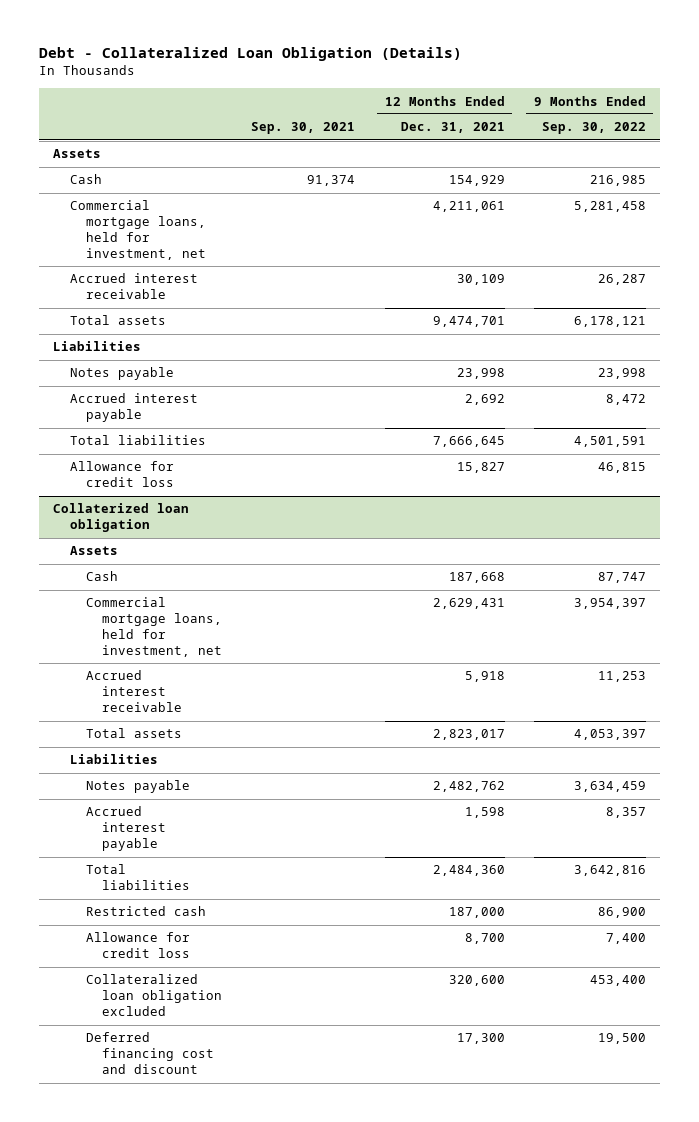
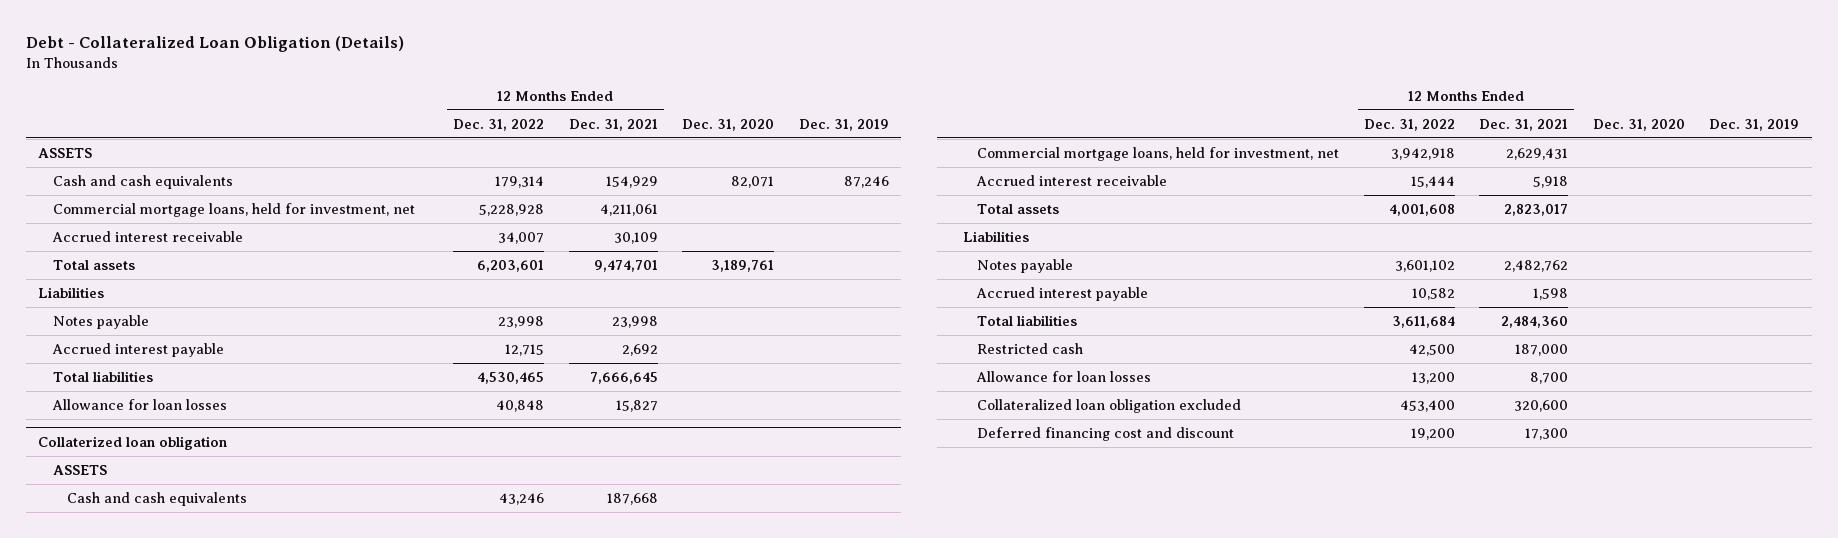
- | Sep. 30, 2021 | 12 Months Ended Dec. 31, 2021 | 9 Months Ended Sep. 30, 2022
+ | 12 Months Ended Dec. 31, 2022 | 12 Months Ended Dec. 31, 2021 | Dec. 31, 2020 | Dec. 31, 2019
- Assets
- Cash | 91,374 | 154,929 | 216,985
+ ASSETS
+ Cash and cash equivalents | 179,314 | 154,929 | 82,071 | 87,246
- Allowance for credit loss | | 15,827 | 46,815
+ Allowance for loan losses | 40,848 | 15,827 | |
@ Collaterized loan obligation
- Assets
- Cash | | 187,668 | 87,747
+ ASSETS
+ Cash and cash equivalents | 43,246 | 187,668 | |
- Allowance for credit loss | | 8,700 | 7,400
+ Allowance for loan losses | 13,200 | 8,700 | |

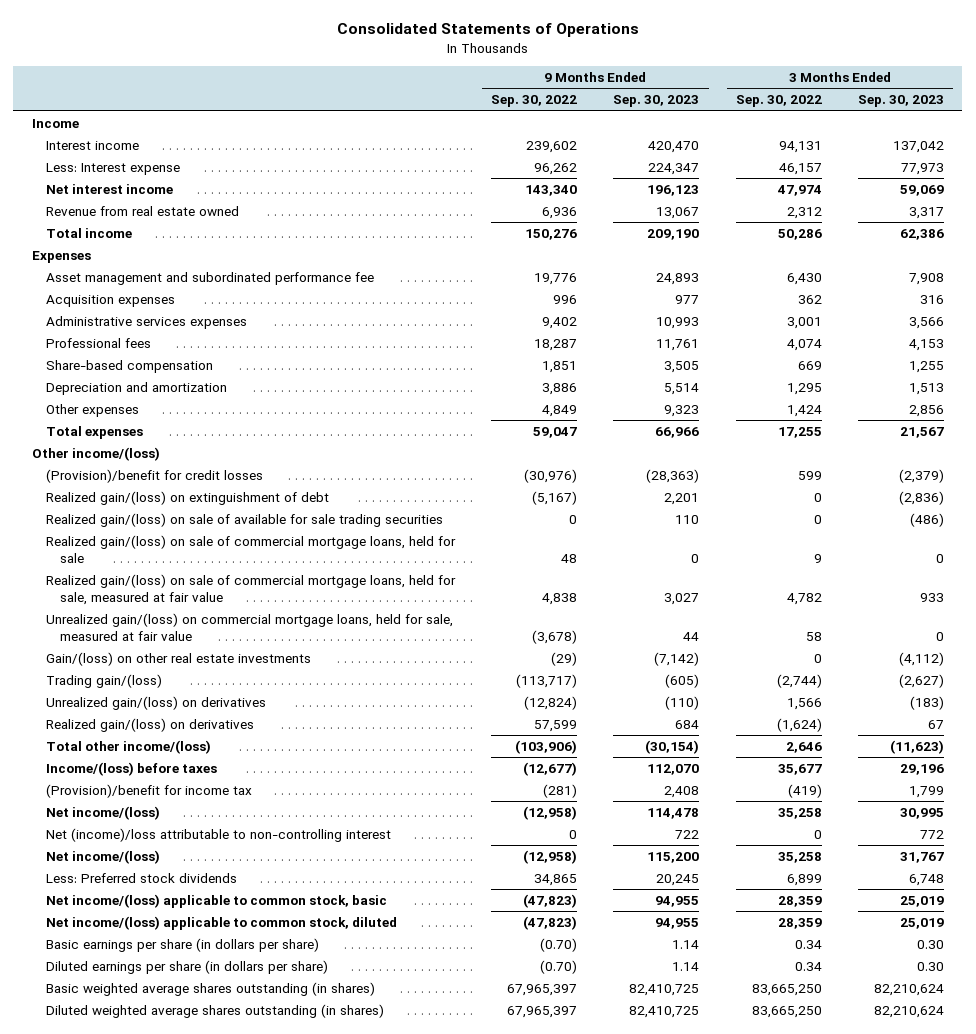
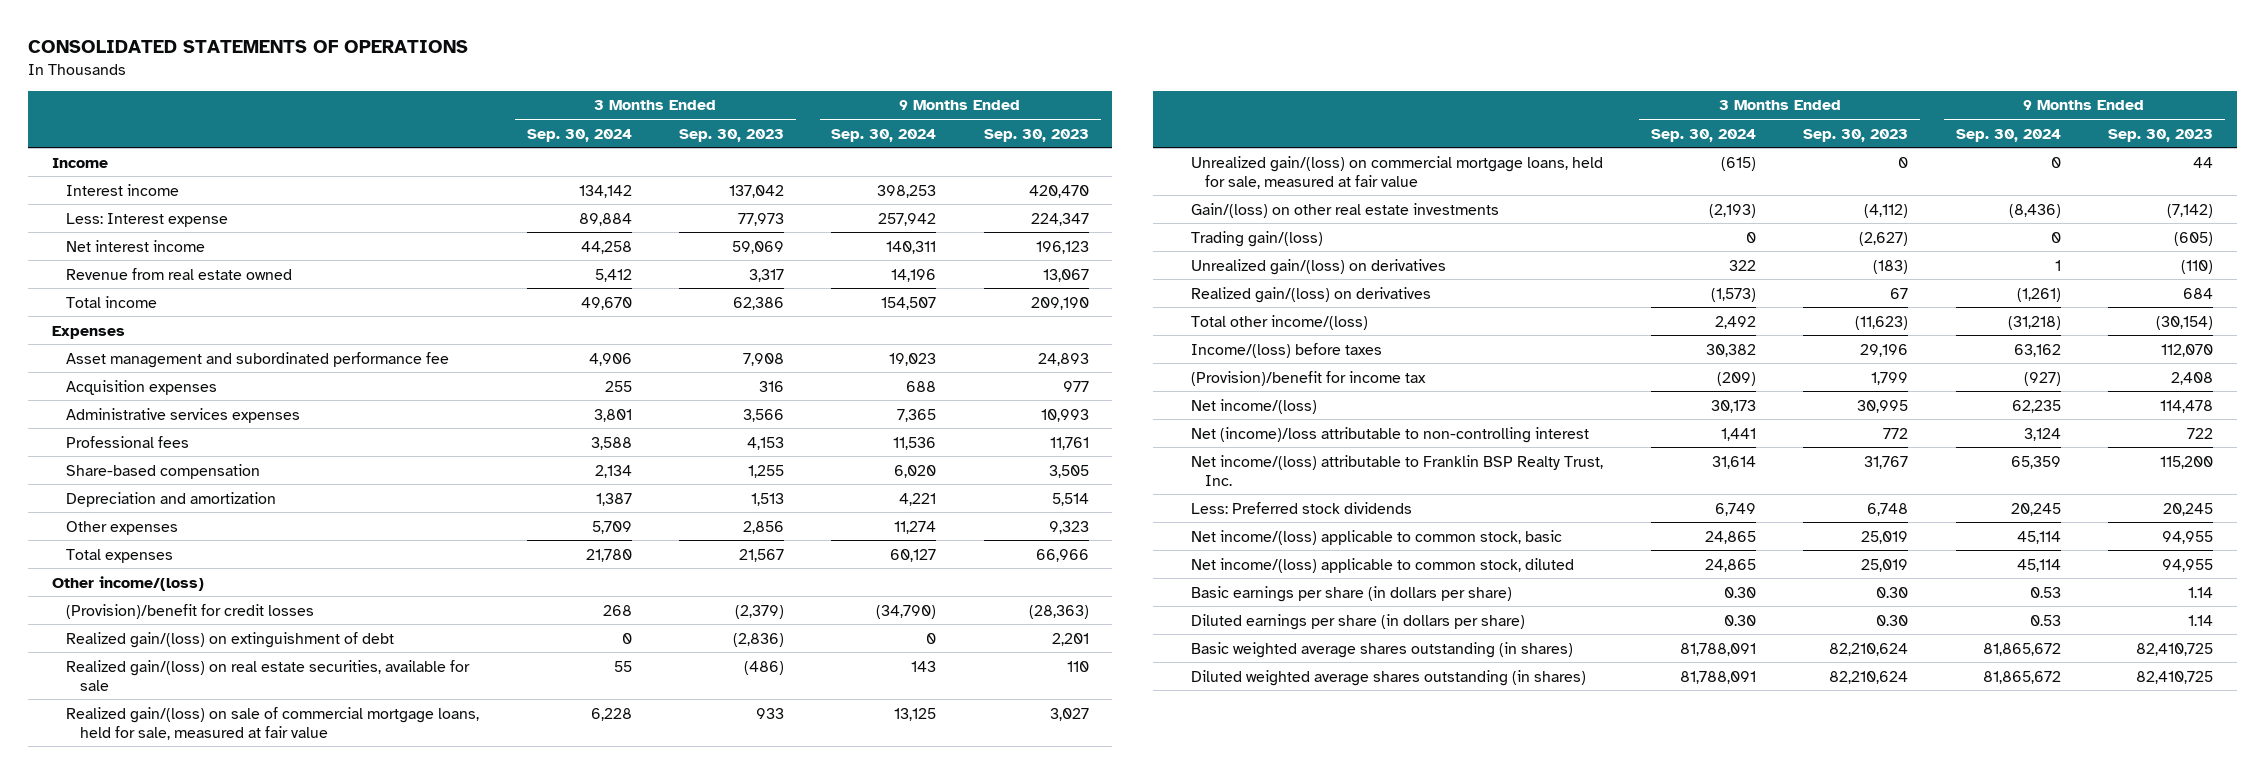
- Consolidated Statements of Operations
+ CONSOLIDATED STATEMENTS OF OPERATIONS
- | 9 Months Ended Sep. 30, 2022 | 9 Months Ended Sep. 30, 2023 | 3 Months Ended Sep. 30, 2022 | 3 Months Ended Sep. 30, 2023
+ | 3 Months Ended Sep. 30, 2024 | 3 Months Ended Sep. 30, 2023 | 9 Months Ended Sep. 30, 2024 | 9 Months Ended Sep. 30, 2023
- Realized gain/(loss) on sale of available for sale trading securities | 0 | 110 | 0 | (486)
- Realized gain/(loss) on sale of commercial mortgage loans, held for sale | 48 | 0 | 9 | 0
+ Realized gain/(loss) on real estate securities, available for sale | 55 | (486) | 143 | 110
- Net income/(loss) | (12,958) | 115,200 | 35,258 | 31,767
+ Net income/(loss) attributable to Franklin BSP Realty Trust, Inc. | 31,614 | 31,767 | 65,359 | 115,200

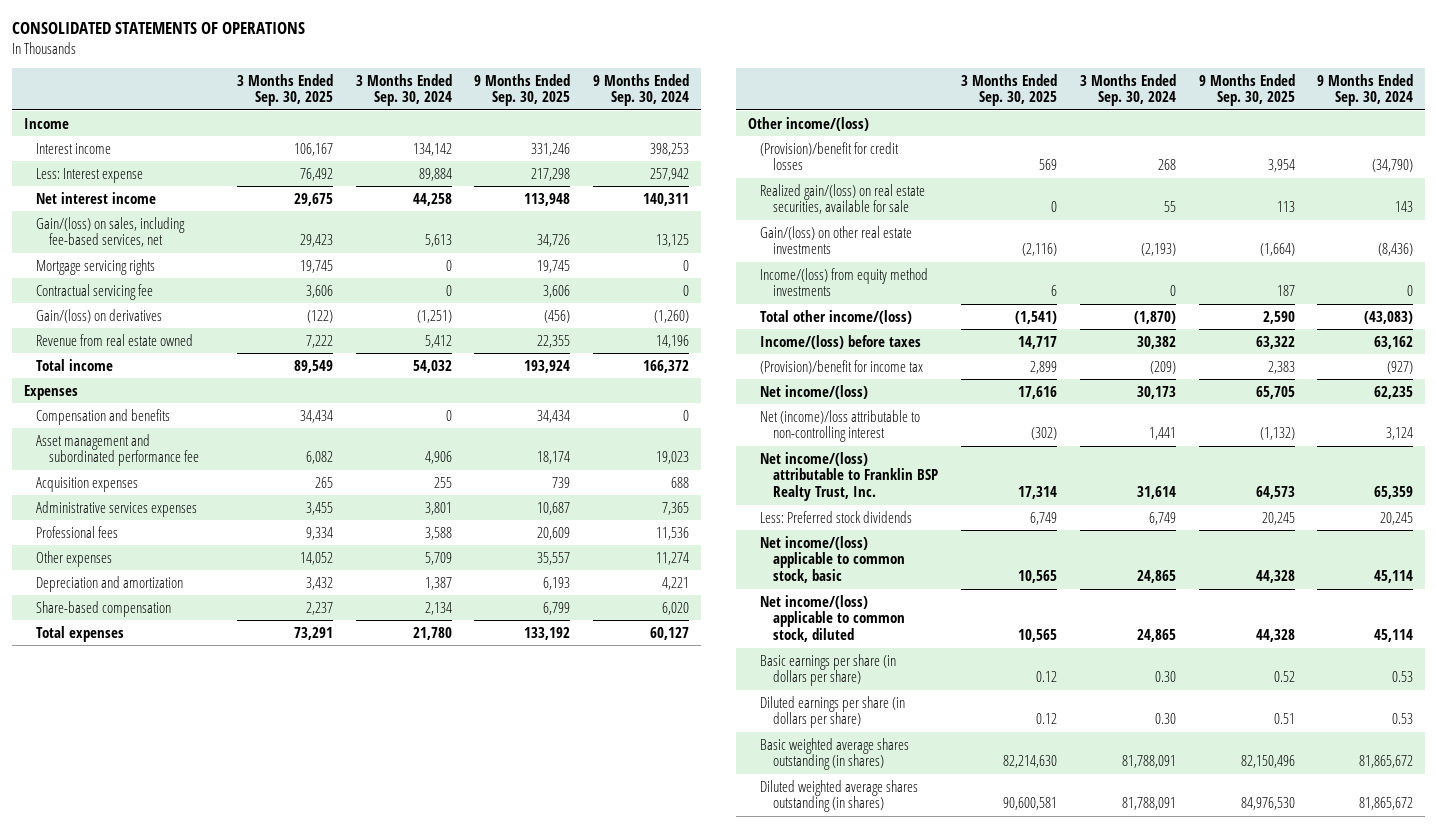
- | 3 Months Ended Sep. 30, 2024 | 3 Months Ended Sep. 30, 2023 | 9 Months Ended Sep. 30, 2024 | 9 Months Ended Sep. 30, 2023
+ | 3 Months Ended Sep. 30, 2025 | 3 Months Ended Sep. 30, 2024 | 9 Months Ended Sep. 30, 2025 | 9 Months Ended Sep. 30, 2024
+ Gain/(loss) on sales, including fee-based services, net | 29,423 | 5,613 | 34,726 | 13,125
+ Mortgage servicing rights | 19,745 | 0 | 19,745 | 0
+ Contractual servicing fee | 3,606 | 0 | 3,606 | 0
+ Gain/(loss) on derivatives | (122) | (1,251) | (456) | (1,260)
- Total income | 49,670 | 62,386 | 154,507 | 209,190
+ Total income | 89,549 | 54,032 | 193,924 | 166,372
+ Compensation and benefits | 34,434 | 0 | 34,434 | 0
moved down: Depreciation and amortization | 3,432 | 1,387 | 6,193 | 4,221
moved down: Share-based compensation | 2,237 | 2,134 | 6,799 | 6,020
- Realized gain/(loss) on extinguishment of debt | 0 | (2,836) | 0 | 2,201
- Realized gain/(loss) on sale of commercial mortgage loans, held for sale, measured at fair value | 6,228 | 933 | 13,125 | 3,027
- Unrealized gain/(loss) on commercial mortgage loans, held for sale, measured at fair value | (615) | 0 | 0 | 44
- Trading gain/(loss) | 0 | (2,627) | 0 | (605)
- Unrealized gain/(loss) on derivatives | 322 | (183) | 1 | (110)
- Realized gain/(loss) on derivatives | (1,573) | 67 | (1,261) | 684
- Total other income/(loss) | 2,492 | (11,623) | (31,218) | (30,154)
+ Income/(loss) from equity method investments | 6 | 0 | 187 | 0
+ Total other income/(loss) | (1,541) | (1,870) | 2,590 | (43,083)

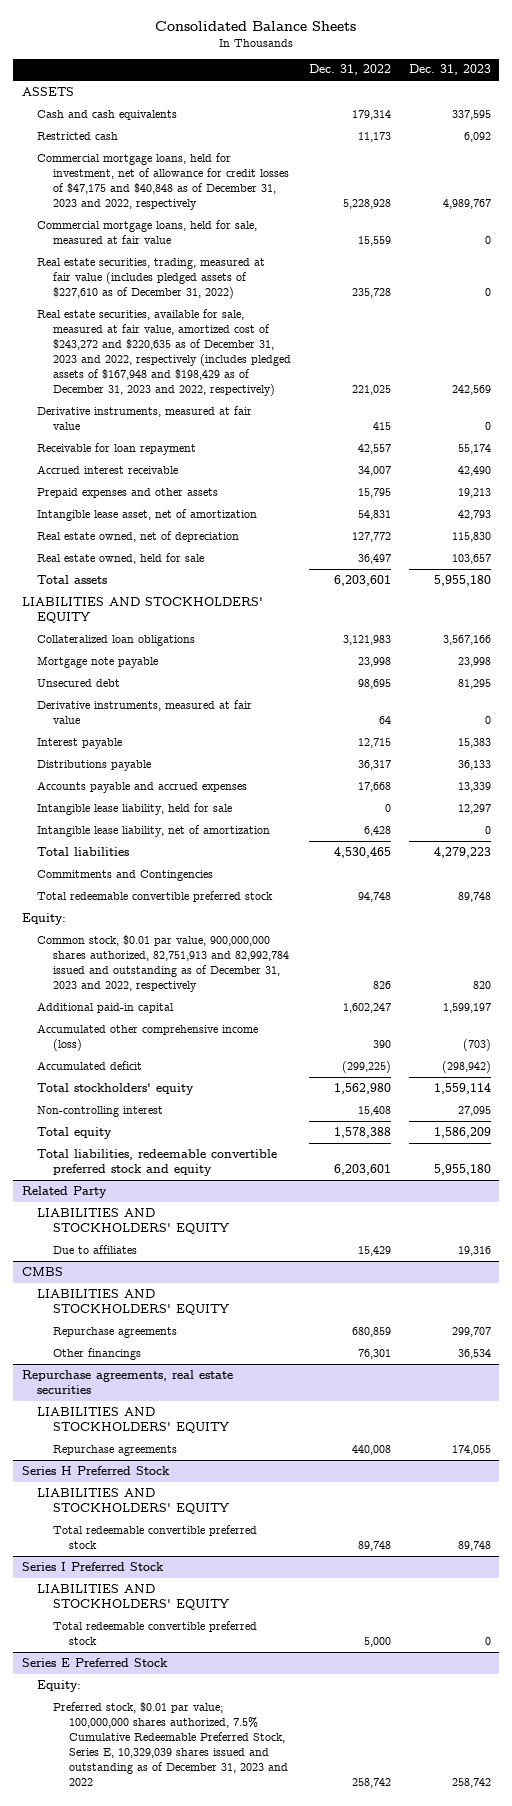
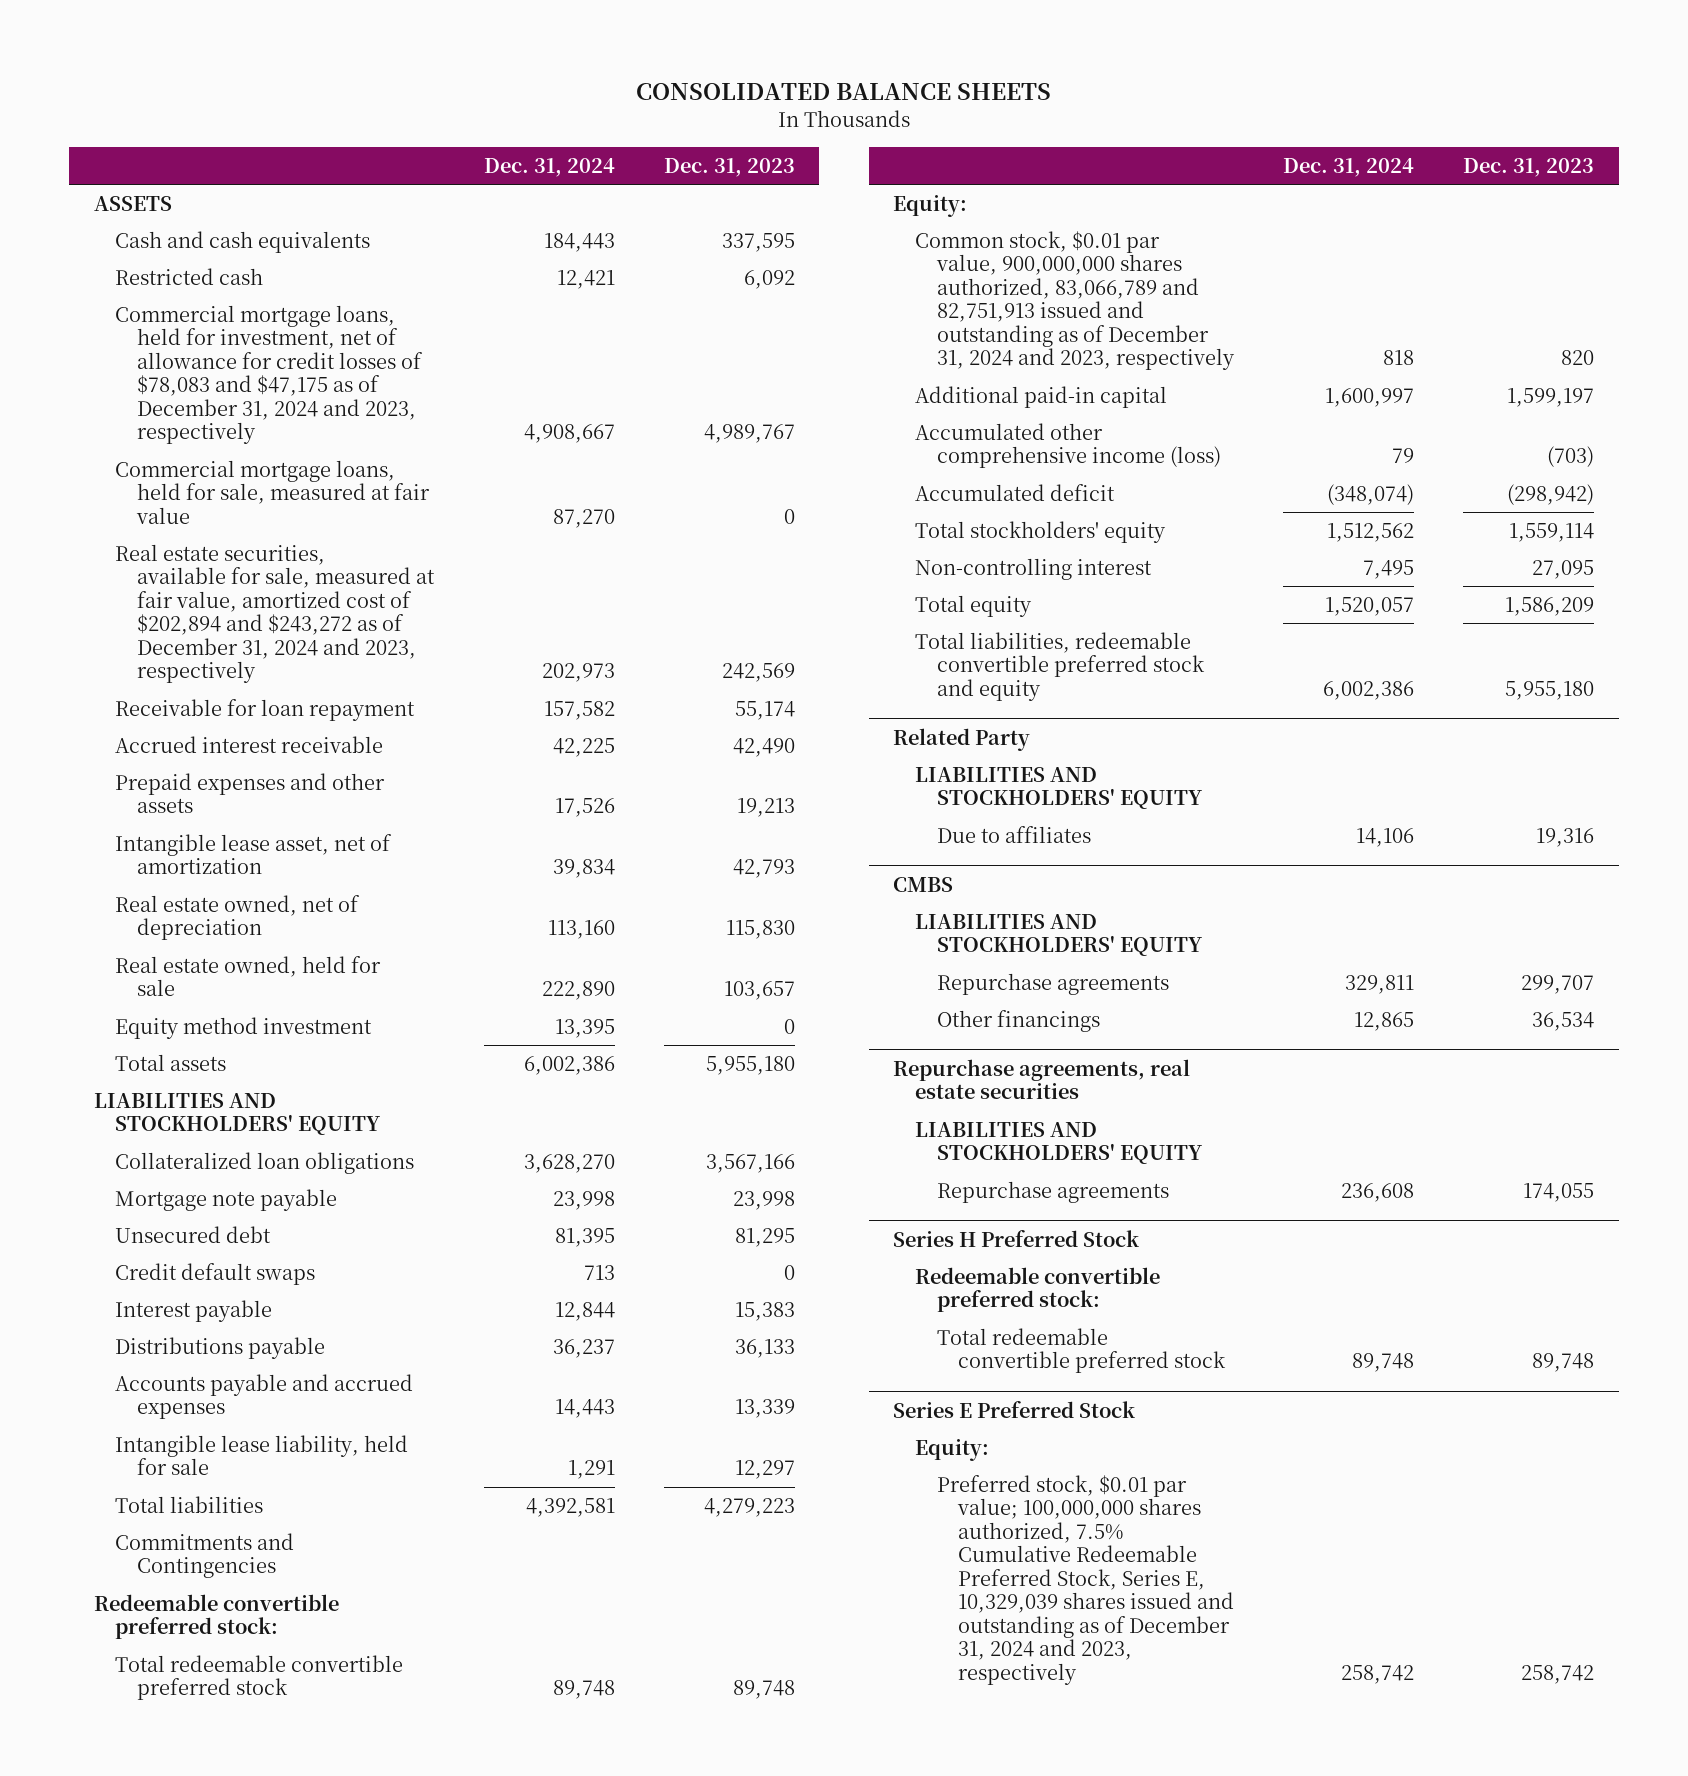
- Consolidated Balance Sheets
+ CONSOLIDATED BALANCE SHEETS
- | Dec. 31, 2022 | Dec. 31, 2023
+ | Dec. 31, 2024 | Dec. 31, 2023
- Commercial mortgage loans, held for investment, net of allowance for credit losses of $47,175 and $40,848 as of December 31, 2023 and 2022, respectively | 5,228,928 | 4,989,767
+ Commercial mortgage loans, held for investment, net of allowance for credit losses of $78,083 and $47,175 as of December 31, 2024 and 2023, respectively | 4,908,667 | 4,989,767
- Real estate securities, trading, measured at fair value (includes pledged assets of $227,610 as of December 31, 2022) | 235,728 | 0
- Real estate securities, available for sale, measured at fair value, amortized cost of $243,272 and $220,635 as of December 31, 2023 and 2022, respectively (includes pledged assets of $167,948 and $198,429 as of December 31, 2023 and 2022, respectively) | 221,025 | 242,569
- Derivative instruments, measured at fair value | 415 | 0
+ Real estate securities, available for sale, measured at fair value, amortized cost of $202,894 and $243,272 as of December 31, 2024 and 2023, respectively | 202,973 | 242,569
+ Equity method investment | 13,395 | 0
- Derivative instruments, measured at fair value | 64 | 0
+ Credit default swaps | 713 | 0
- Intangible lease liability, net of amortization | 6,428 | 0
+ Redeemable convertible preferred stock:
- Common stock, $0.01 par value, 900,000,000 shares authorized, 82,751,913 and 82,992,784 issued and outstanding as of December 31, 2023 and 2022, respectively | 826 | 820
+ Common stock, $0.01 par value, 900,000,000 shares authorized, 83,066,789 and 82,751,913 issued and outstanding as of December 31, 2024 and 2023, respectively | 818 | 820
@ Series H Preferred Stock
- LIABILITIES AND STOCKHOLDERS' EQUITY
+ Redeemable convertible preferred stock:
- Series I Preferred Stock
- LIABILITIES AND STOCKHOLDERS' EQUITY
- Total redeemable convertible preferred stock | 5,000 | 0
@ Series E Preferred Stock
- Preferred stock, $0.01 par value; 100,000,000 shares authorized, 7.5% Cumulative Redeemable Preferred Stock, Series E, 10,329,039 shares issued and outstanding as of December 31, 2023 and 2022 | 258,742 | 258,742
+ Preferred stock, $0.01 par value; 100,000,000 shares authorized, 7.5% Cumulative Redeemable Preferred Stock, Series E, 10,329,039 shares issued and outstanding as of December 31, 2024 and 2023, respectively | 258,742 | 258,742

